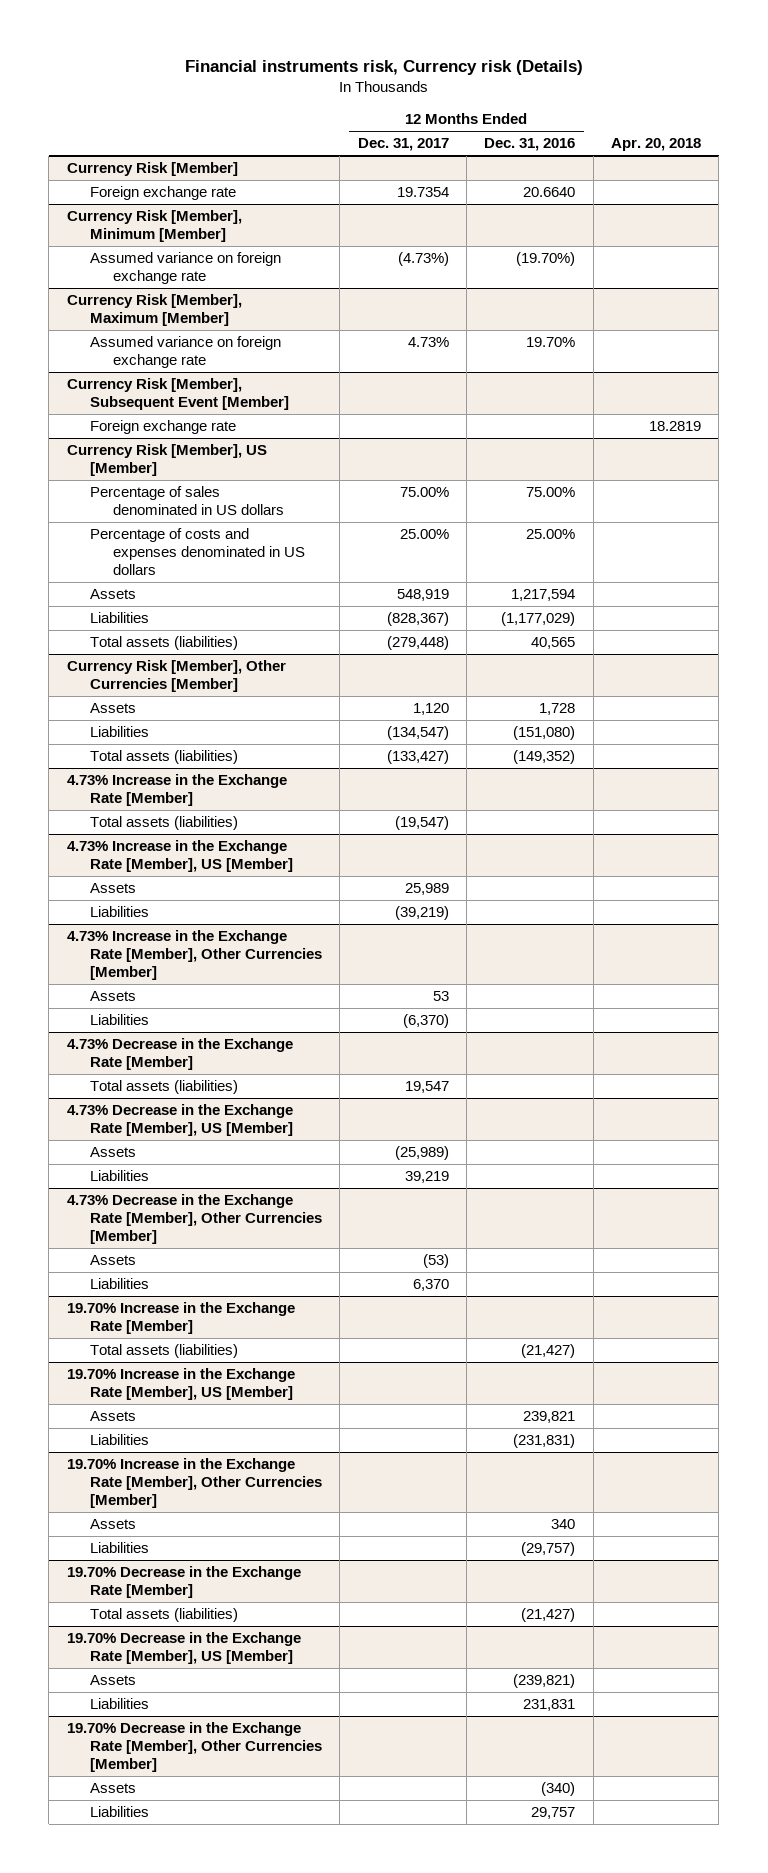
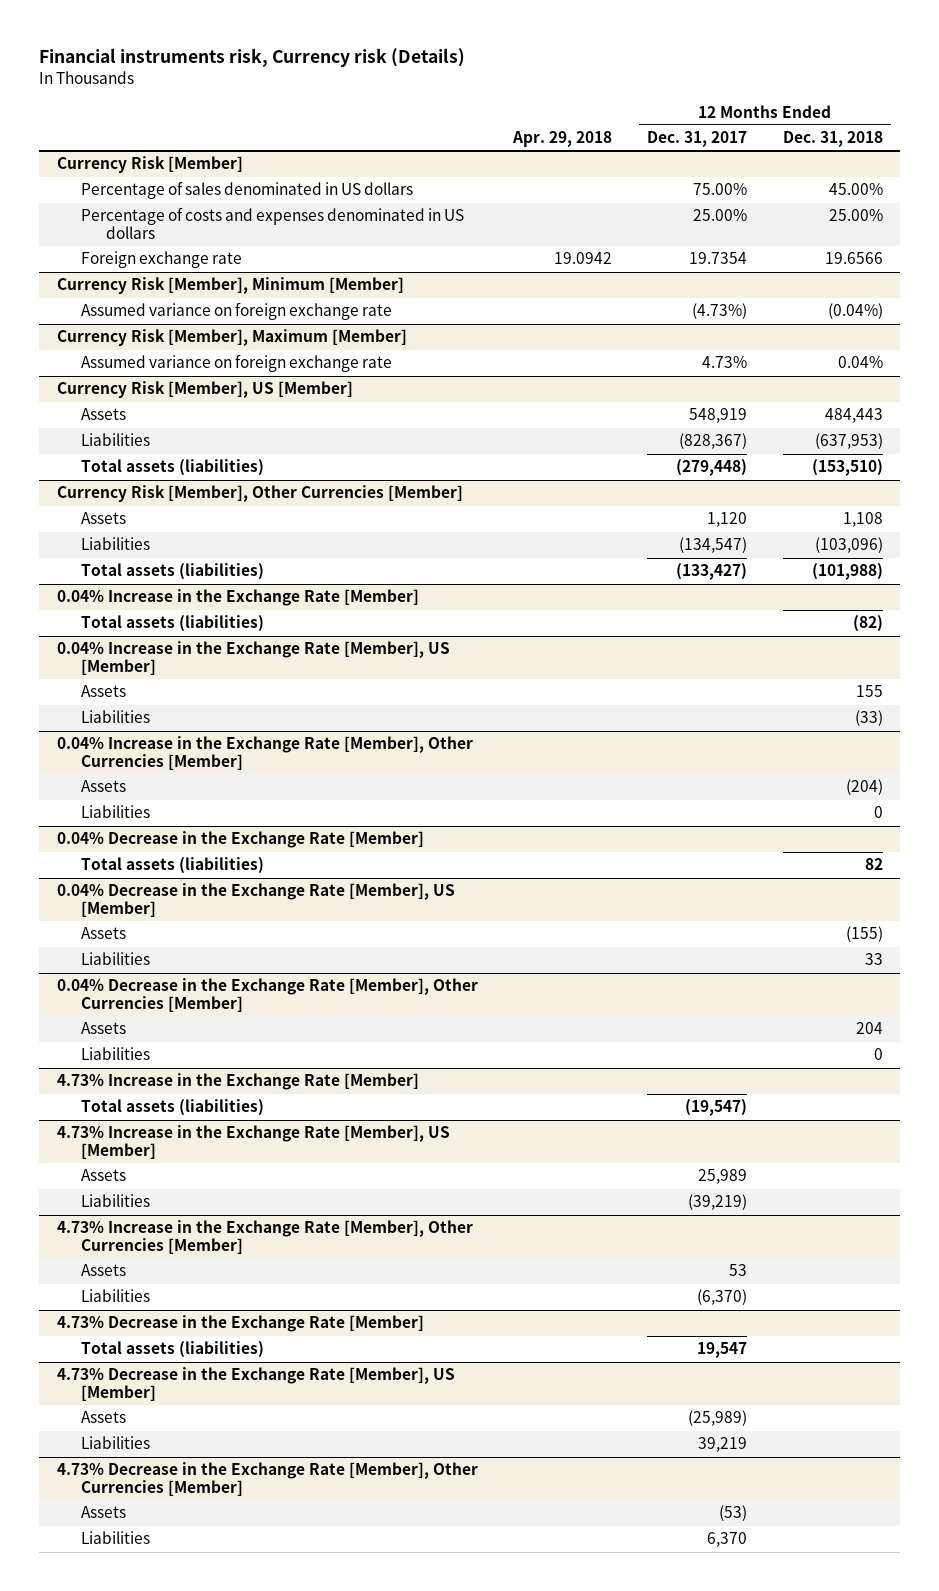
- | 12 Months Ended Dec. 31, 2017 | 12 Months Ended Dec. 31, 2016 | Apr. 20, 2018
+ | Apr. 29, 2018 | 12 Months Ended Dec. 31, 2017 | 12 Months Ended Dec. 31, 2018
@ Currency Risk [Member]
+ Percentage of sales denominated in US dollars | | 75.00% | 45.00%
+ Percentage of costs and expenses denominated in US dollars | | 25.00% | 25.00%
- Currency Risk [Member], Subsequent Event [Member]
- Foreign exchange rate | | | 18.2819
@ Currency Risk [Member], US [Member]
- Percentage of sales denominated in US dollars | 75.00% | 75.00% |
- Percentage of costs and expenses denominated in US dollars | 25.00% | 25.00% |
+ 0.04% Increase in the Exchange Rate [Member]
+ Total assets (liabilities) | | | (82)
+ 0.04% Increase in the Exchange Rate [Member], US [Member]
+ Assets | | | 155
+ Liabilities | | | (33)
+ 0.04% Increase in the Exchange Rate [Member], Other Currencies [Member]
+ Assets | | | (204)
+ Liabilities | | | 0
+ 0.04% Decrease in the Exchange Rate [Member]
+ Total assets (liabilities) | | | 82
+ 0.04% Decrease in the Exchange Rate [Member], US [Member]
+ Assets | | | (155)
+ Liabilities | | | 33
+ 0.04% Decrease in the Exchange Rate [Member], Other Currencies [Member]
+ Assets | | | 204
+ Liabilities | | | 0
- 19.70% Increase in the Exchange Rate [Member]
- Total assets (liabilities) | | (21,427) |
- 19.70% Increase in the Exchange Rate [Member], US [Member]
- Assets | | 239,821 |
- Liabilities | | (231,831) |
- 19.70% Increase in the Exchange Rate [Member], Other Currencies [Member]
- Assets | | 340 |
- Liabilities | | (29,757) |
- 19.70% Decrease in the Exchange Rate [Member]
- Total assets (liabilities) | | (21,427) |
- 19.70% Decrease in the Exchange Rate [Member], US [Member]
- Assets | | (239,821) |
- Liabilities | | 231,831 |
- 19.70% Decrease in the Exchange Rate [Member], Other Currencies [Member]
- Assets | | (340) |
- Liabilities | | 29,757 |

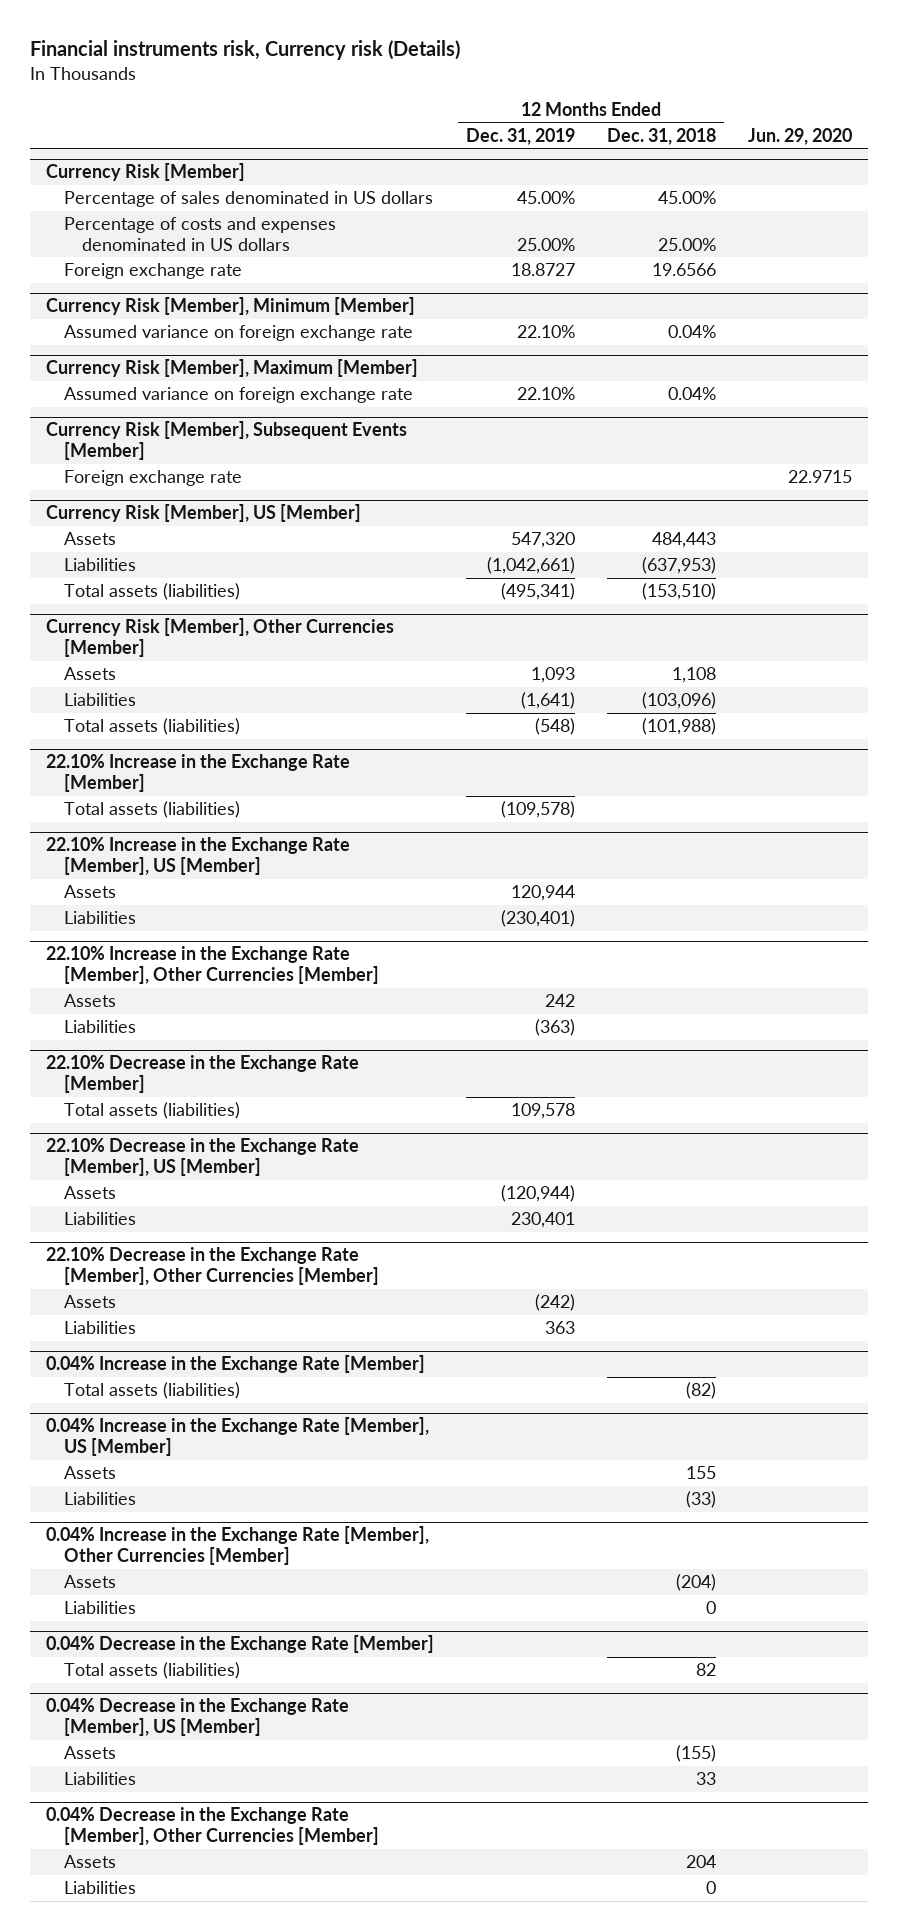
- | Apr. 29, 2018 | 12 Months Ended Dec. 31, 2017 | 12 Months Ended Dec. 31, 2018
+ | 12 Months Ended Dec. 31, 2019 | 12 Months Ended Dec. 31, 2018 | Jun. 29, 2020
@ Currency Risk [Member], Minimum [Member]
- Assumed variance on foreign exchange rate | | (4.73%) | (0.04%)
+ Assumed variance on foreign exchange rate | 22.10% | 0.04% |
+ Currency Risk [Member], Subsequent Events [Member]
+ Foreign exchange rate | | | 22.9715
+ 22.10% Increase in the Exchange Rate [Member]
+ Total assets (liabilities) | (109,578) | |
+ 22.10% Increase in the Exchange Rate [Member], US [Member]
+ Assets | 120,944 | |
+ Liabilities | (230,401) | |
+ 22.10% Increase in the Exchange Rate [Member], Other Currencies [Member]
+ Assets | 242 | |
+ Liabilities | (363) | |
+ 22.10% Decrease in the Exchange Rate [Member]
+ Total assets (liabilities) | 109,578 | |
+ 22.10% Decrease in the Exchange Rate [Member], US [Member]
+ Assets | (120,944) | |
+ Liabilities | 230,401 | |
+ 22.10% Decrease in the Exchange Rate [Member], Other Currencies [Member]
+ Assets | (242) | |
+ Liabilities | 363 | |
- 4.73% Increase in the Exchange Rate [Member]
- Total assets (liabilities) | | (19,547) |
- 4.73% Increase in the Exchange Rate [Member], US [Member]
- Assets | | 25,989 |
- Liabilities | | (39,219) |
- 4.73% Increase in the Exchange Rate [Member], Other Currencies [Member]
- Assets | | 53 |
- Liabilities | | (6,370) |
- 4.73% Decrease in the Exchange Rate [Member]
- Total assets (liabilities) | | 19,547 |
- 4.73% Decrease in the Exchange Rate [Member], US [Member]
- Assets | | (25,989) |
- Liabilities | | 39,219 |
- 4.73% Decrease in the Exchange Rate [Member], Other Currencies [Member]
- Assets | | (53) |
- Liabilities | | 6,370 |

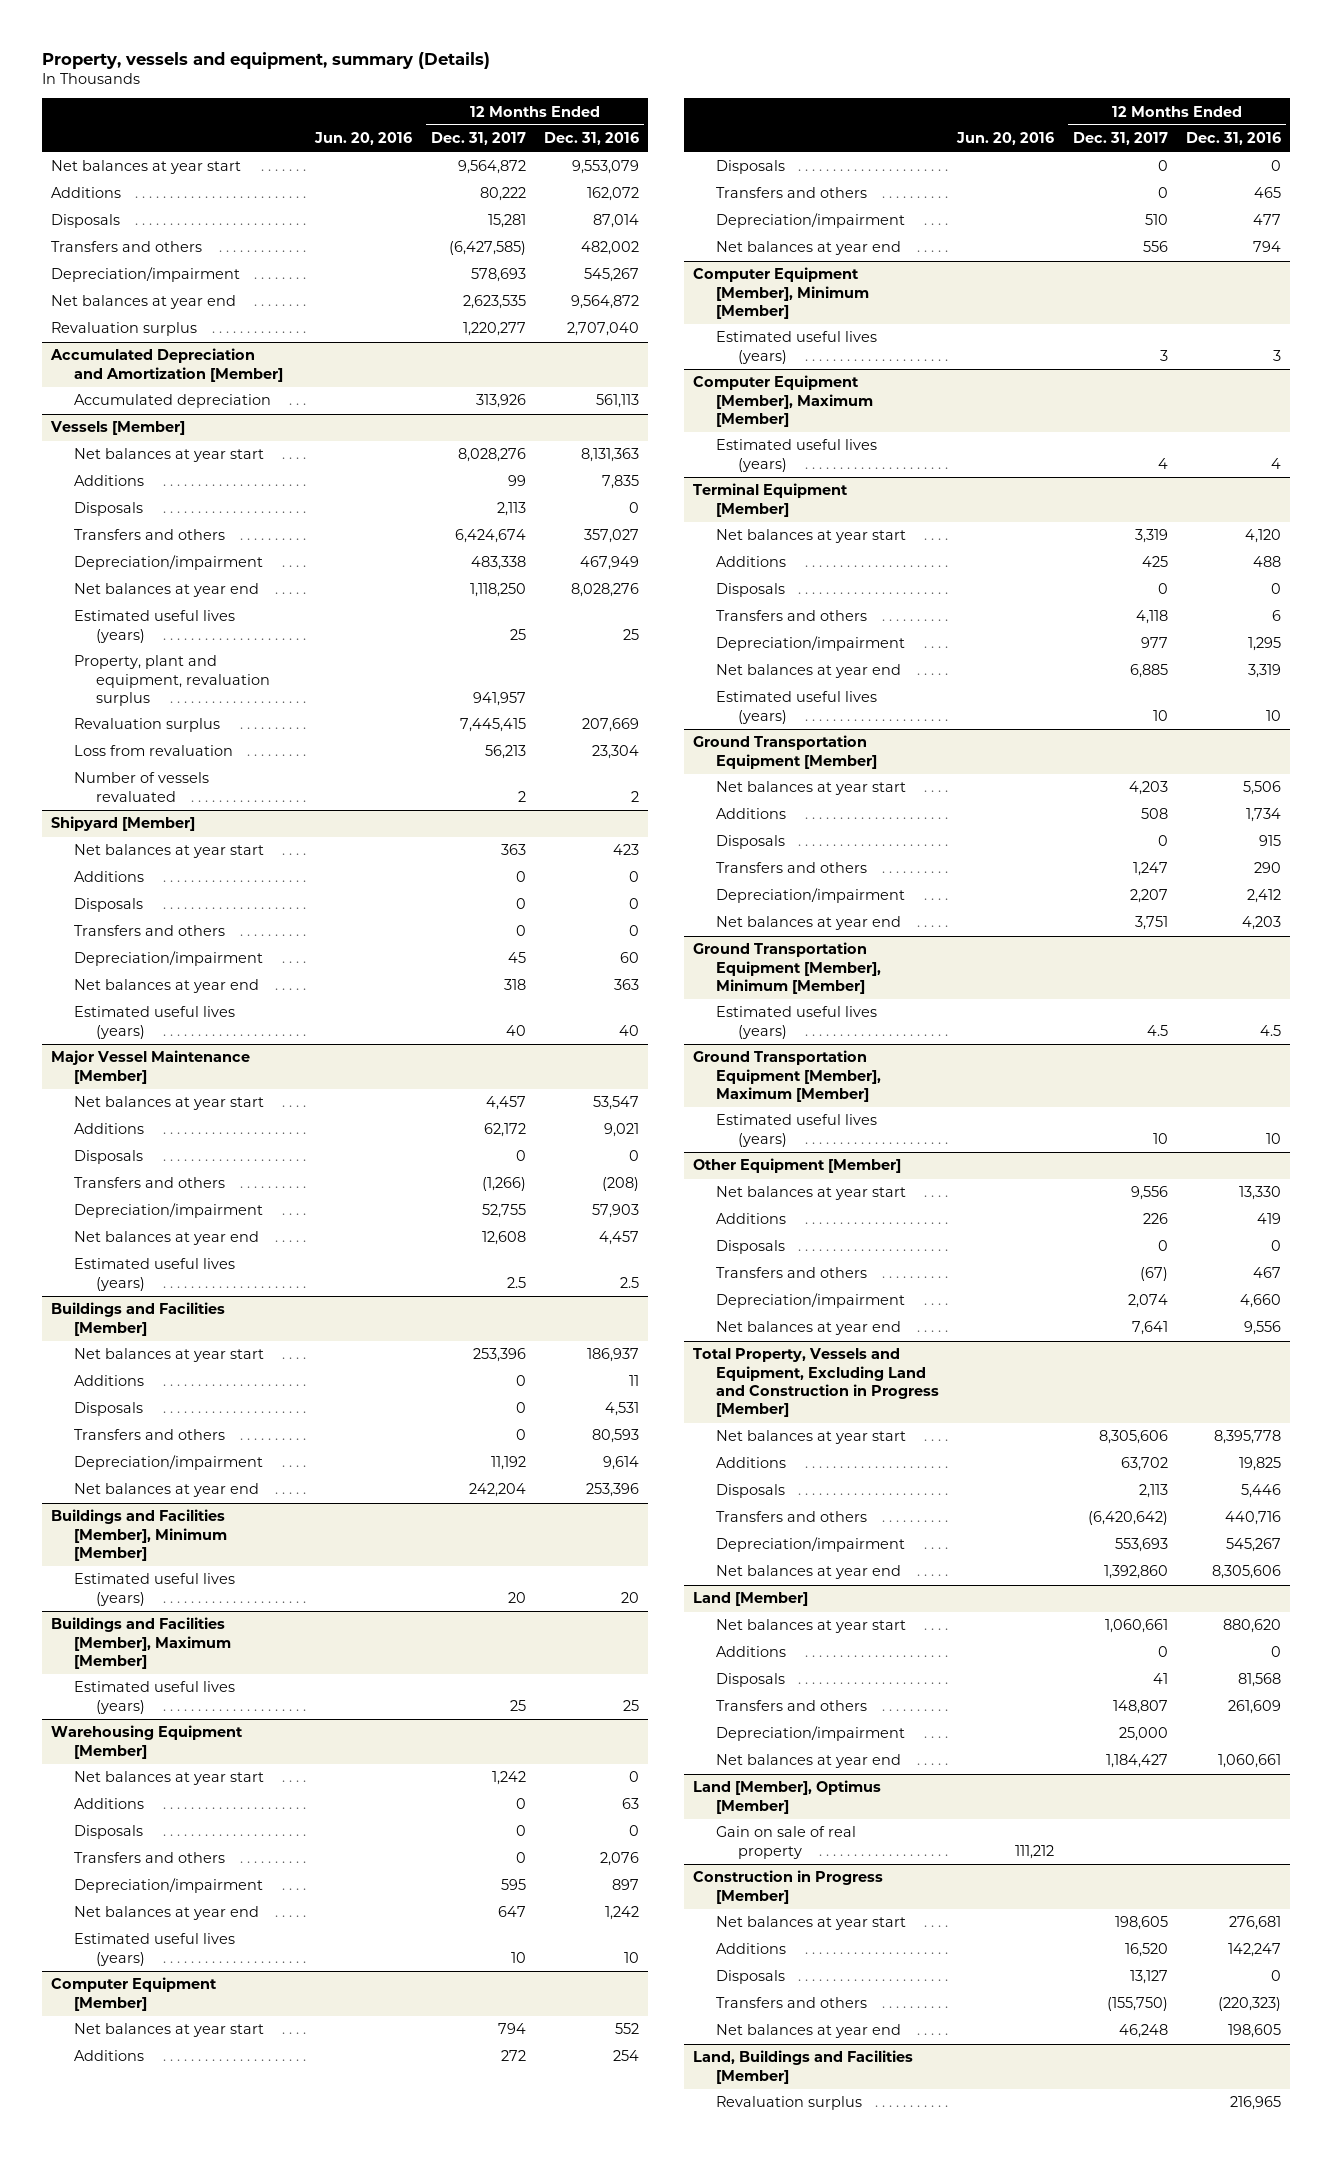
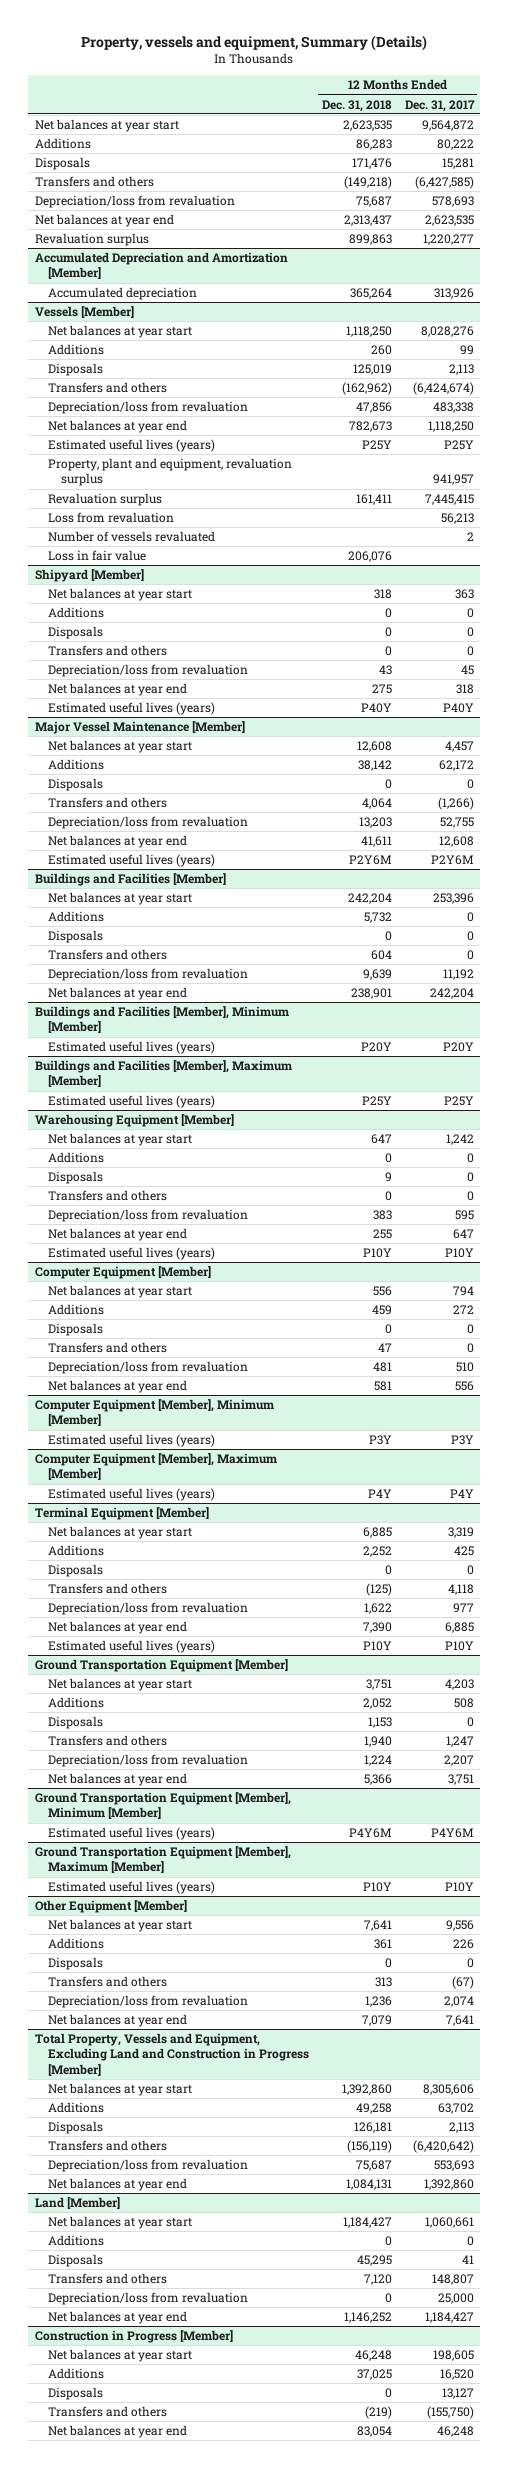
- Property, vessels and equipment, summary (Details)
+ Property, vessels and equipment, Summary (Details)
- | Jun. 20, 2016 | 12 Months Ended Dec. 31, 2017 | 12 Months Ended Dec. 31, 2016
+ | 12 Months Ended Dec. 31, 2018 | 12 Months Ended Dec. 31, 2017
- Depreciation/impairment | | 578,693 | 545,267
+ Depreciation/loss from revaluation | 75,687 | 578,693
@ Vessels [Member]
- Transfers and others | | 6,424,674 | 357,027
- Depreciation/impairment | | 483,338 | 467,949
+ Transfers and others | (162,962) | (6,424,674)
+ Depreciation/loss from revaluation | 47,856 | 483,338
- Estimated useful lives (years) | | 25 | 25
+ Estimated useful lives (years) | P25Y | P25Y
+ Loss in fair value | 206,076 |
@ Shipyard [Member]
- Depreciation/impairment | | 45 | 60
+ Depreciation/loss from revaluation | 43 | 45
- Estimated useful lives (years) | | 40 | 40
+ Estimated useful lives (years) | P40Y | P40Y
@ Major Vessel Maintenance [Member]
- Depreciation/impairment | | 52,755 | 57,903
+ Depreciation/loss from revaluation | 13,203 | 52,755
- Estimated useful lives (years) | | 2.5 | 2.5
+ Estimated useful lives (years) | P2Y6M | P2Y6M
@ Buildings and Facilities [Member]
- Depreciation/impairment | | 11,192 | 9,614
+ Depreciation/loss from revaluation | 9,639 | 11,192
@ Buildings and Facilities [Member], Minimum [Member]
- Estimated useful lives (years) | | 20 | 20
+ Estimated useful lives (years) | P20Y | P20Y
@ Buildings and Facilities [Member], Maximum [Member]
- Estimated useful lives (years) | | 25 | 25
+ Estimated useful lives (years) | P25Y | P25Y
@ Warehousing Equipment [Member]
- Depreciation/impairment | | 595 | 897
+ Depreciation/loss from revaluation | 383 | 595
- Estimated useful lives (years) | | 10 | 10
+ Estimated useful lives (years) | P10Y | P10Y
@ Computer Equipment [Member]
- Depreciation/impairment | | 510 | 477
+ Depreciation/loss from revaluation | 481 | 510
@ Computer Equipment [Member], Minimum [Member]
- Estimated useful lives (years) | | 3 | 3
+ Estimated useful lives (years) | P3Y | P3Y
@ Computer Equipment [Member], Maximum [Member]
- Estimated useful lives (years) | | 4 | 4
+ Estimated useful lives (years) | P4Y | P4Y
@ Terminal Equipment [Member]
- Depreciation/impairment | | 977 | 1,295
+ Depreciation/loss from revaluation | 1,622 | 977
- Estimated useful lives (years) | | 10 | 10
+ Estimated useful lives (years) | P10Y | P10Y
@ Ground Transportation Equipment [Member]
- Depreciation/impairment | | 2,207 | 2,412
+ Depreciation/loss from revaluation | 1,224 | 2,207
@ Ground Transportation Equipment [Member], Minimum [Member]
- Estimated useful lives (years) | | 4.5 | 4.5
+ Estimated useful lives (years) | P4Y6M | P4Y6M
@ Ground Transportation Equipment [Member], Maximum [Member]
- Estimated useful lives (years) | | 10 | 10
+ Estimated useful lives (years) | P10Y | P10Y
@ Other Equipment [Member]
- Depreciation/impairment | | 2,074 | 4,660
+ Depreciation/loss from revaluation | 1,236 | 2,074
@ Total Property, Vessels and Equipment, Excluding Land and Construction in Progress [Member]
- Depreciation/impairment | | 553,693 | 545,267
+ Depreciation/loss from revaluation | 75,687 | 553,693
@ Land [Member]
- Depreciation/impairment | | 25,000 |
+ Depreciation/loss from revaluation | 0 | 25,000
- Land [Member], Optimus [Member]
- Gain on sale of real property | 111,212 | |
- Land, Buildings and Facilities [Member]
- Revaluation surplus | | | 216,965

